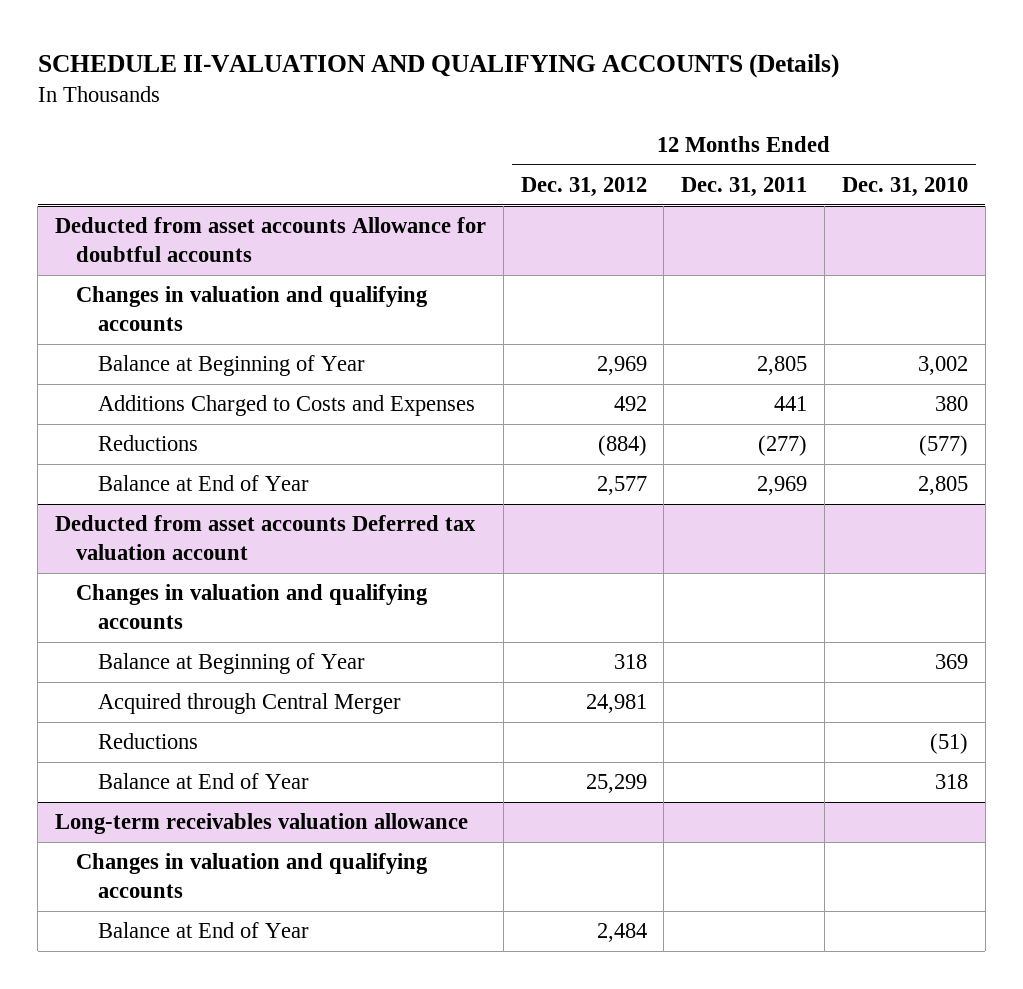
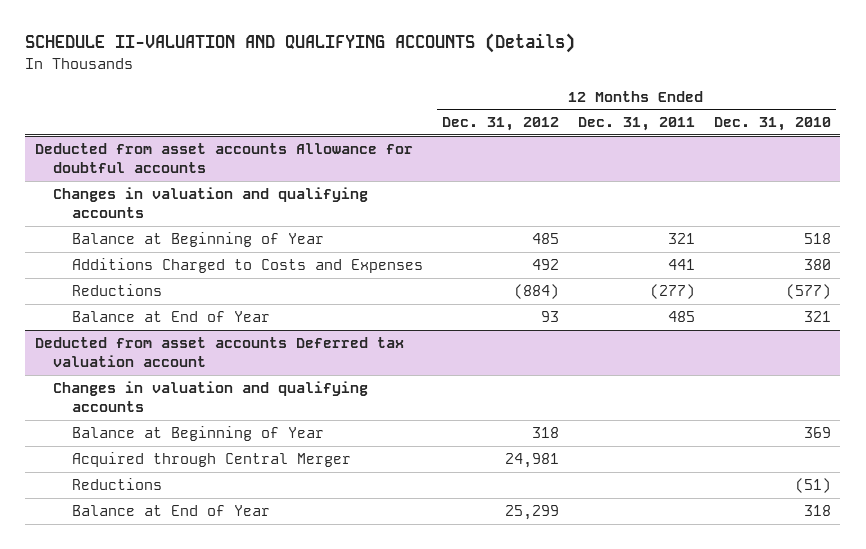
@ Deducted from asset accounts Allowance for doubtful accounts
- Balance at Beginning of Year | 2,969 | 2,805 | 3,002
+ Balance at Beginning of Year | 485 | 321 | 518
- Balance at End of Year | 2,577 | 2,969 | 2,805
+ Balance at End of Year | 93 | 485 | 321
- Long-term receivables valuation allowance
- Changes in valuation and qualifying accounts
- Balance at End of Year | 2,484 | |

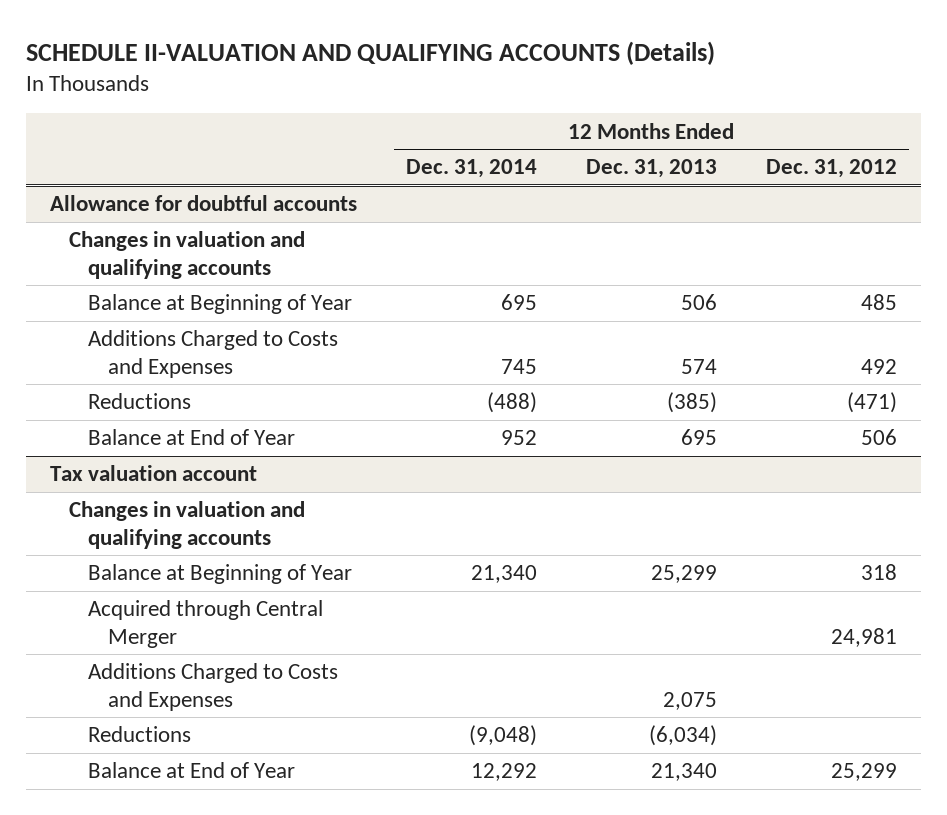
- | 12 Months Ended Dec. 31, 2012 | 12 Months Ended Dec. 31, 2011 | 12 Months Ended Dec. 31, 2010
+ | 12 Months Ended Dec. 31, 2014 | 12 Months Ended Dec. 31, 2013 | 12 Months Ended Dec. 31, 2012
- Deducted from asset accounts Allowance for doubtful accounts
+ Allowance for doubtful accounts
- Reductions | (884) | (277) | (577)
- Balance at End of Year | 93 | 485 | 321
- Deducted from asset accounts Deferred tax valuation account
+ Reductions | (488) | (385) | (471)
+ Balance at End of Year | 952 | 695 | 506
+ Tax valuation account
+ Additions Charged to Costs and Expenses | | 2,075 |

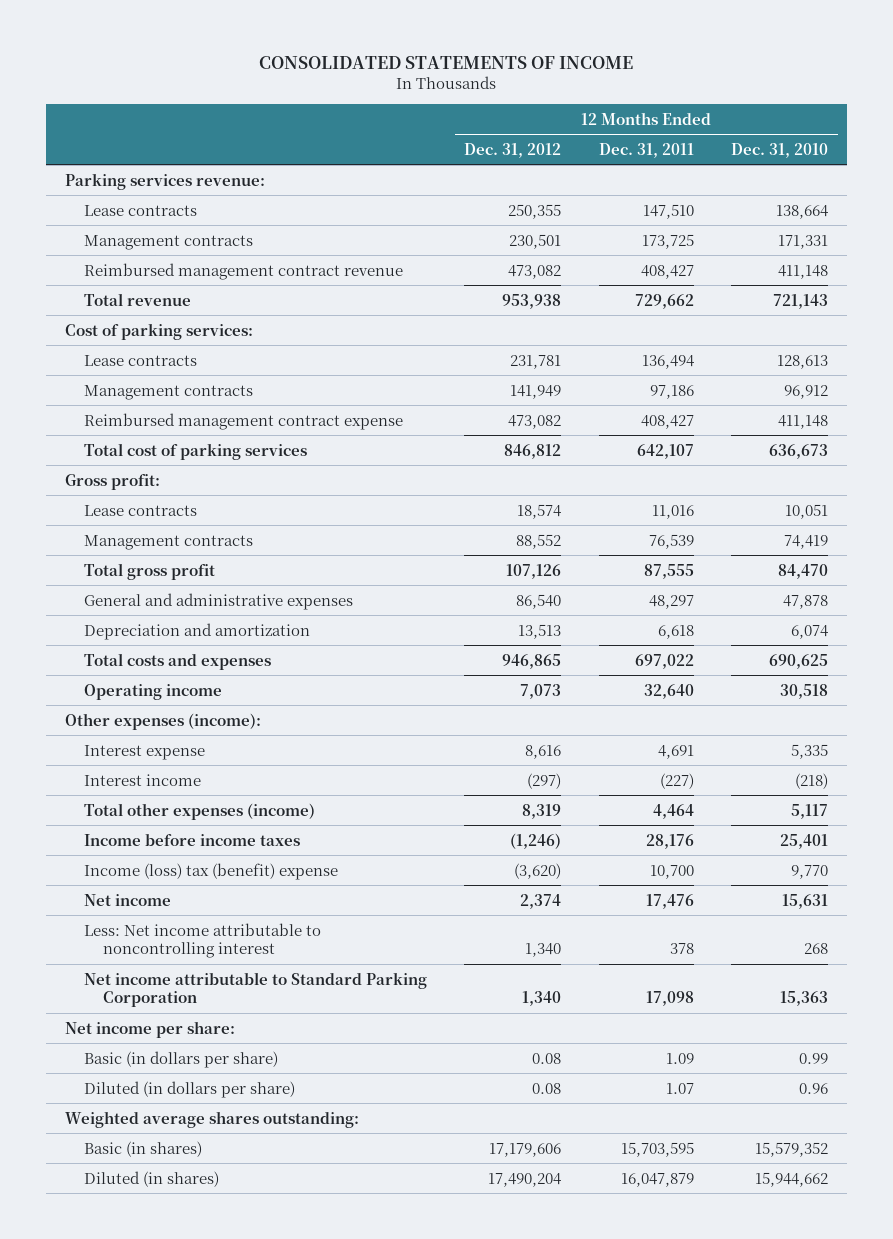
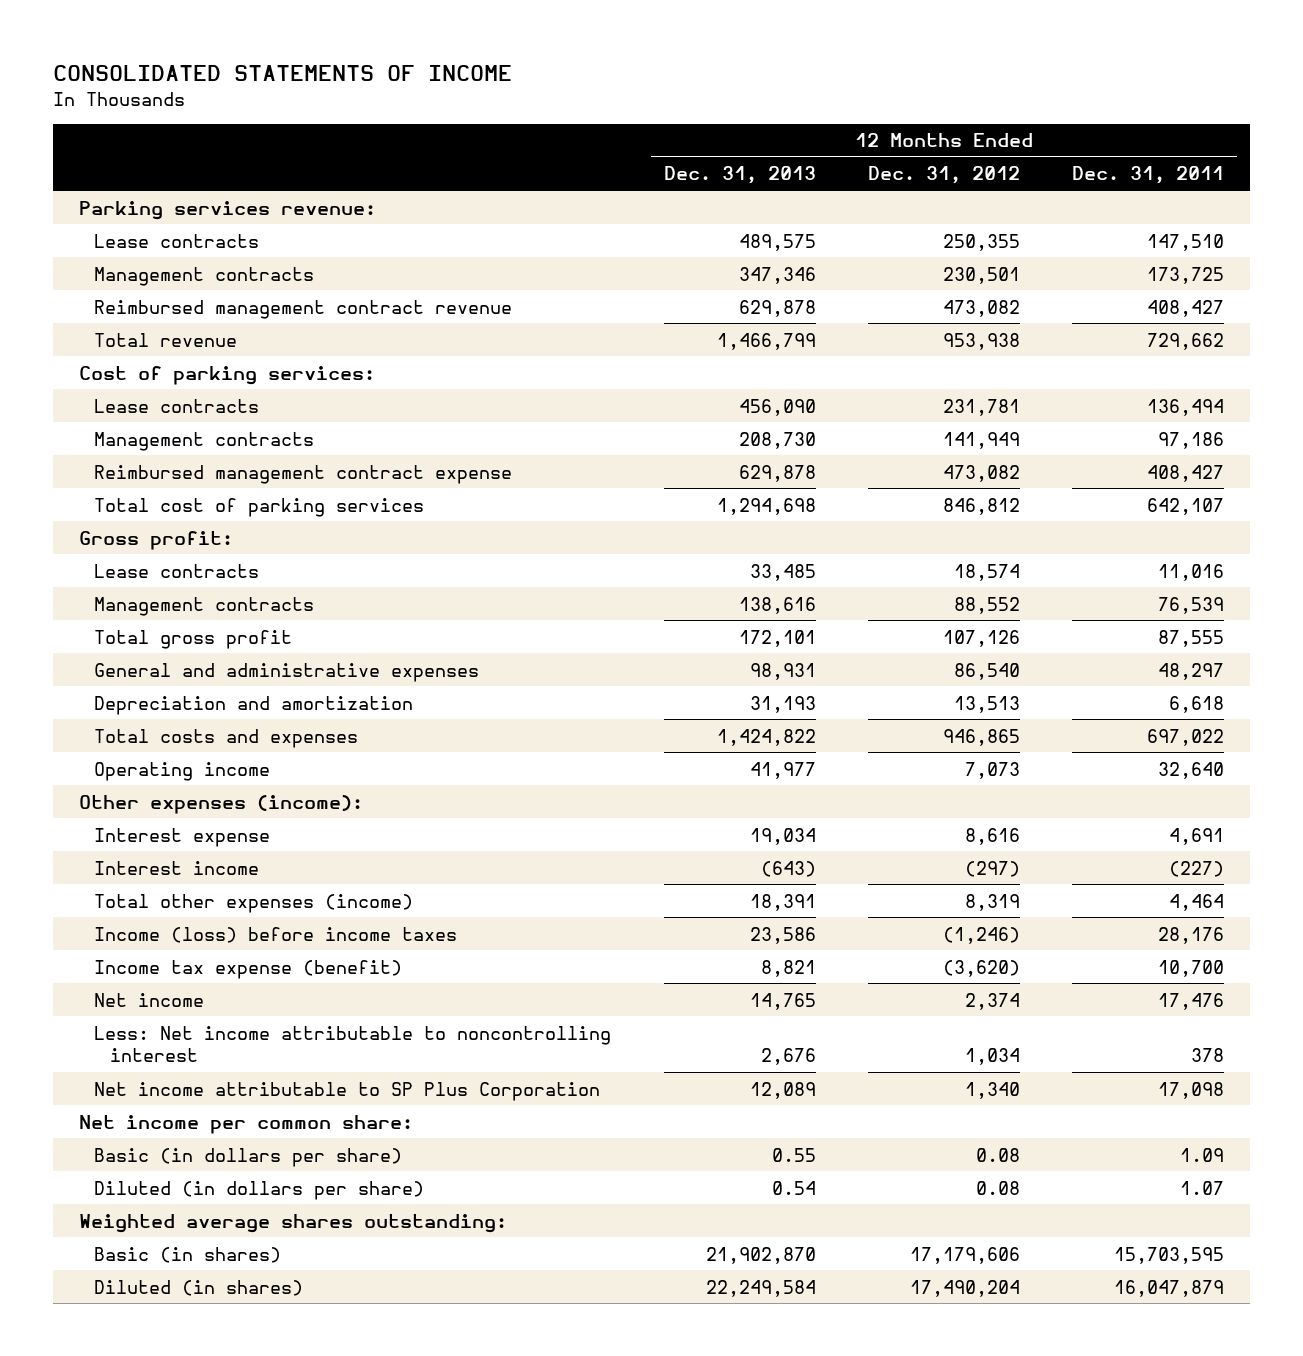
- | 12 Months Ended Dec. 31, 2012 | 12 Months Ended Dec. 31, 2011 | 12 Months Ended Dec. 31, 2010
+ | 12 Months Ended Dec. 31, 2013 | 12 Months Ended Dec. 31, 2012 | 12 Months Ended Dec. 31, 2011
- Income before income taxes | (1,246) | 28,176 | 25,401
- Income (loss) tax (benefit) expense | (3,620) | 10,700 | 9,770
+ Income (loss) before income taxes | 23,586 | (1,246) | 28,176
+ Income tax expense (benefit) | 8,821 | (3,620) | 10,700
- Less: Net income attributable to noncontrolling interest | 1,340 | 378 | 268
- Net income attributable to Standard Parking Corporation | 1,340 | 17,098 | 15,363
- Net income per share:
+ Less: Net income attributable to noncontrolling interest | 2,676 | 1,034 | 378
+ Net income attributable to SP Plus Corporation | 12,089 | 1,340 | 17,098
+ Net income per common share:

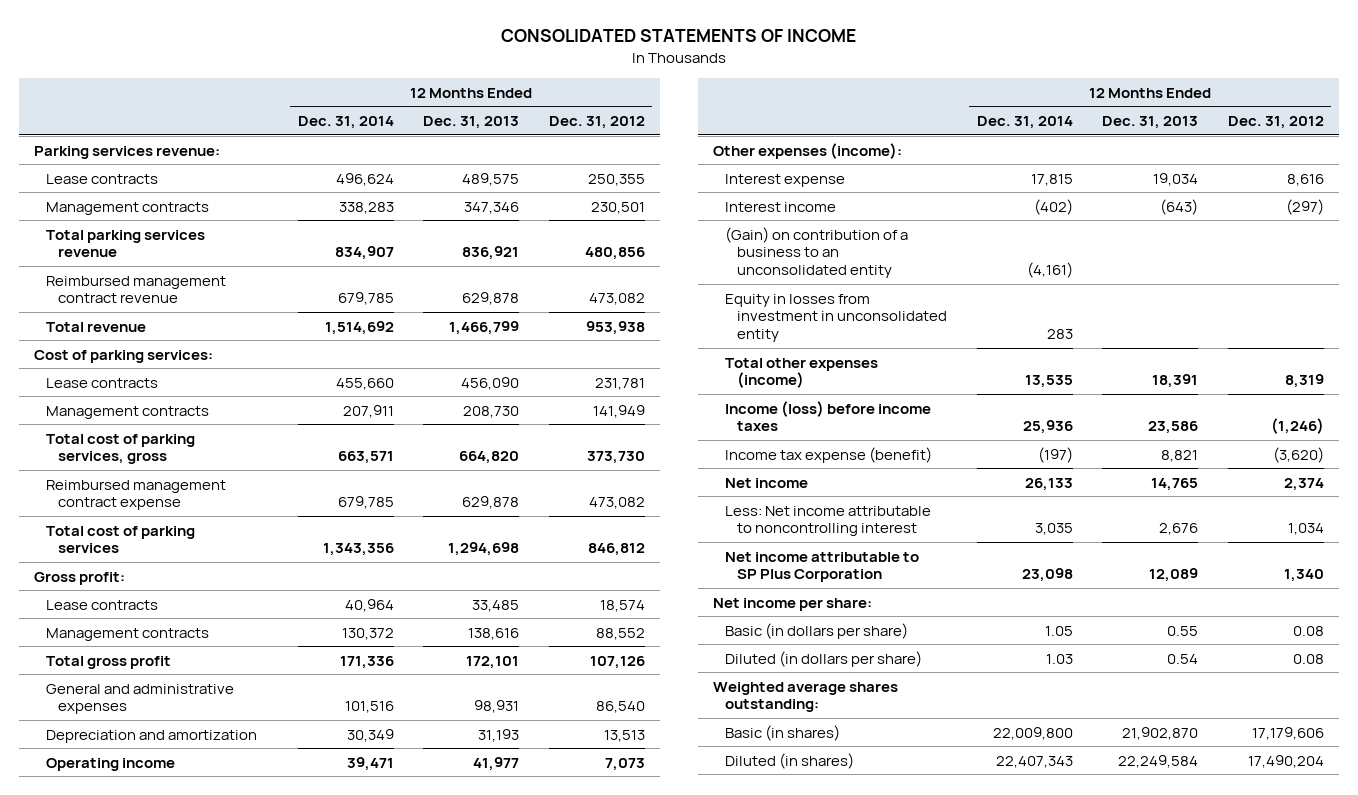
- | 12 Months Ended Dec. 31, 2013 | 12 Months Ended Dec. 31, 2012 | 12 Months Ended Dec. 31, 2011
+ | 12 Months Ended Dec. 31, 2014 | 12 Months Ended Dec. 31, 2013 | 12 Months Ended Dec. 31, 2012
+ Total parking services revenue | 834,907 | 836,921 | 480,856
+ Total cost of parking services, gross | 663,571 | 664,820 | 373,730
- Total costs and expenses | 1,424,822 | 946,865 | 697,022
+ (Gain) on contribution of a business to an unconsolidated entity | (4,161) | |
+ Equity in losses from investment in unconsolidated entity | 283 | |
- Net income per common share:
+ Net income per share:

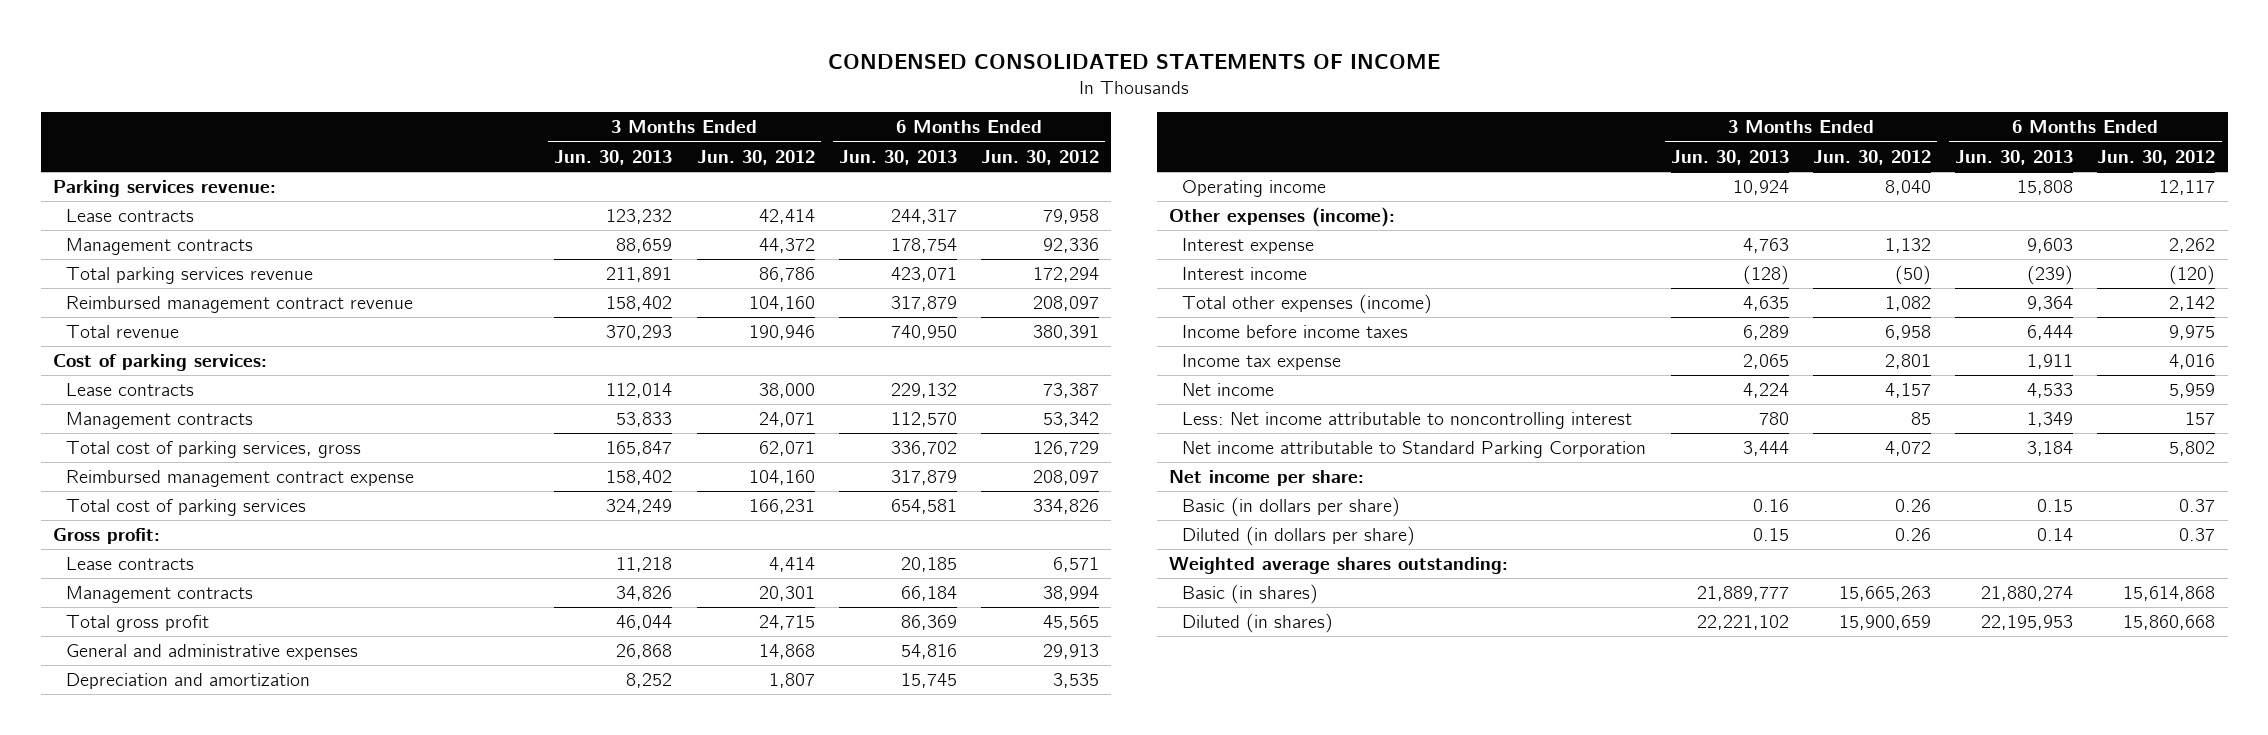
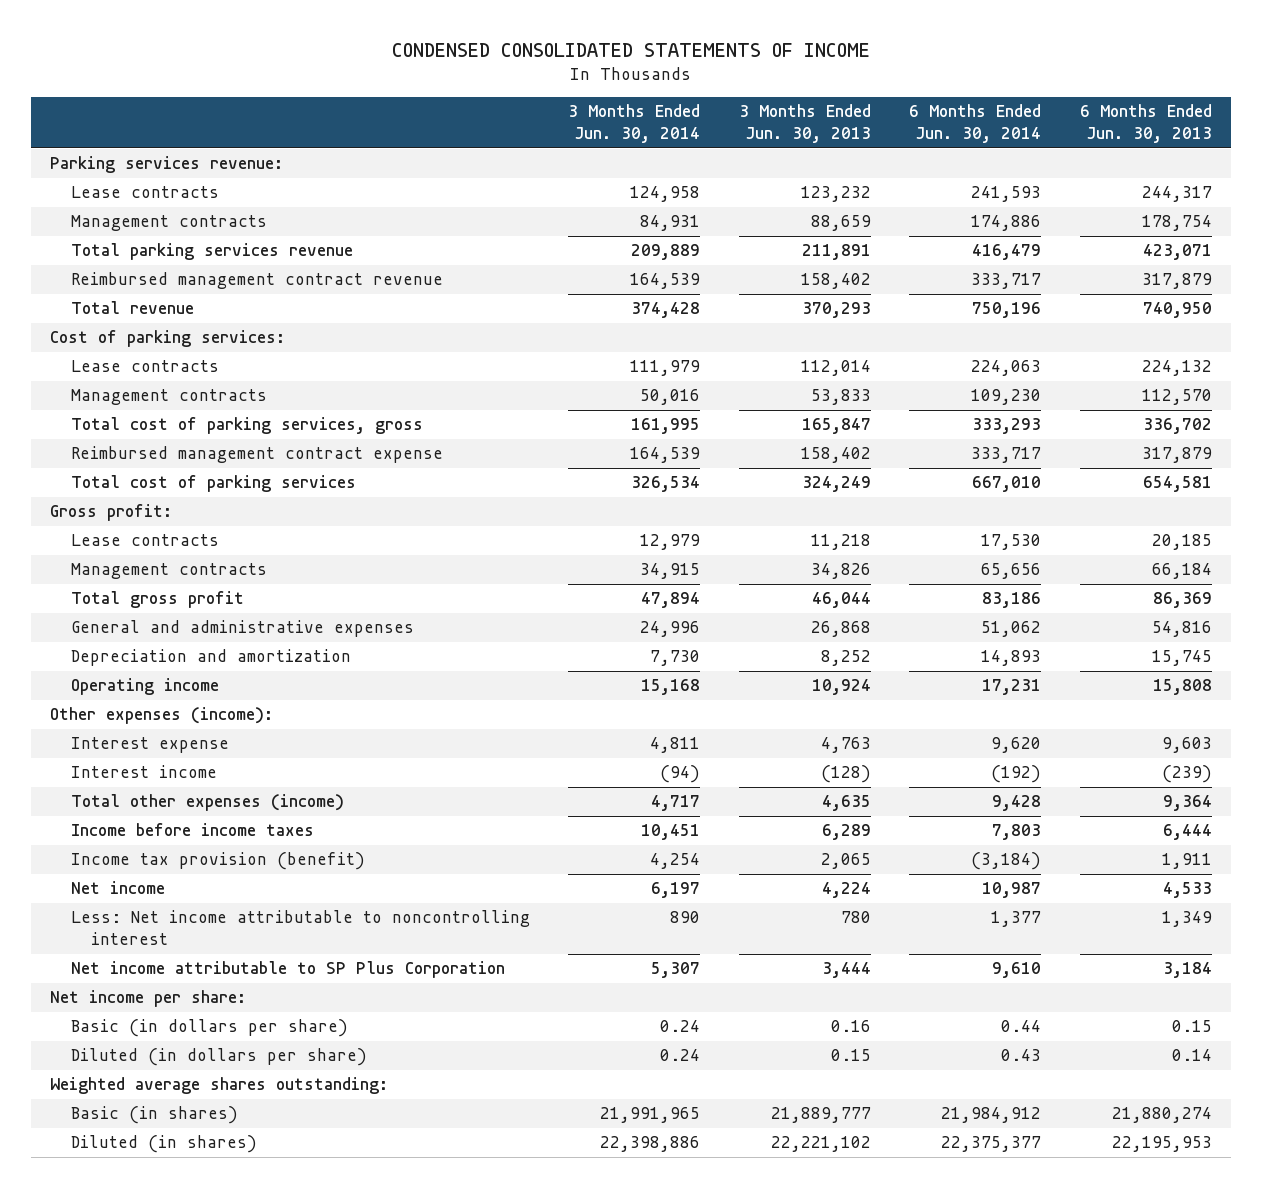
- | 3 Months Ended Jun. 30, 2013 | 3 Months Ended Jun. 30, 2012 | 6 Months Ended Jun. 30, 2013 | 6 Months Ended Jun. 30, 2012
+ | 3 Months Ended Jun. 30, 2014 | 3 Months Ended Jun. 30, 2013 | 6 Months Ended Jun. 30, 2014 | 6 Months Ended Jun. 30, 2013
- Lease contracts | 112,014 | 38,000 | 229,132 | 73,387
+ Lease contracts | 111,979 | 112,014 | 224,063 | 224,132
- Income tax expense | 2,065 | 2,801 | 1,911 | 4,016
+ Income tax provision (benefit) | 4,254 | 2,065 | (3,184) | 1,911
- Net income attributable to Standard Parking Corporation | 3,444 | 4,072 | 3,184 | 5,802
+ Net income attributable to SP Plus Corporation | 5,307 | 3,444 | 9,610 | 3,184

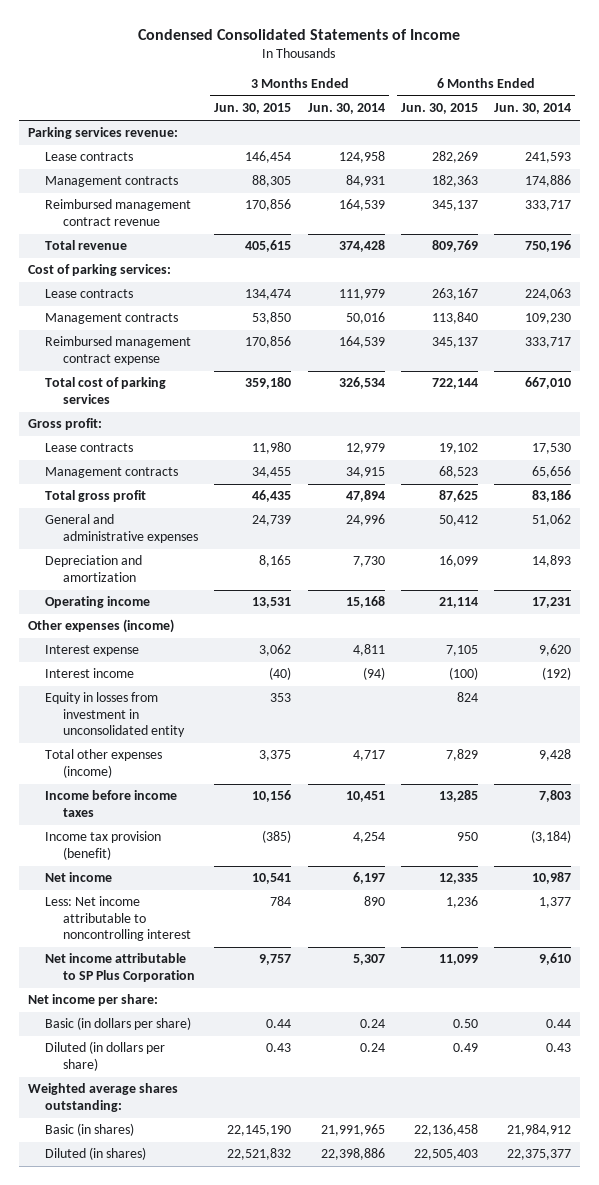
- CONDENSED CONSOLIDATED STATEMENTS OF INCOME
+ Condensed Consolidated Statements of Income
- | 3 Months Ended Jun. 30, 2014 | 3 Months Ended Jun. 30, 2013 | 6 Months Ended Jun. 30, 2014 | 6 Months Ended Jun. 30, 2013
+ | 3 Months Ended Jun. 30, 2015 | 3 Months Ended Jun. 30, 2014 | 6 Months Ended Jun. 30, 2015 | 6 Months Ended Jun. 30, 2014
- Total parking services revenue | 209,889 | 211,891 | 416,479 | 423,071
- Total cost of parking services, gross | 161,995 | 165,847 | 333,293 | 336,702
- Other expenses (income):
+ Other expenses (income)
+ Equity in losses from investment in unconsolidated entity | 353 | | 824 |

